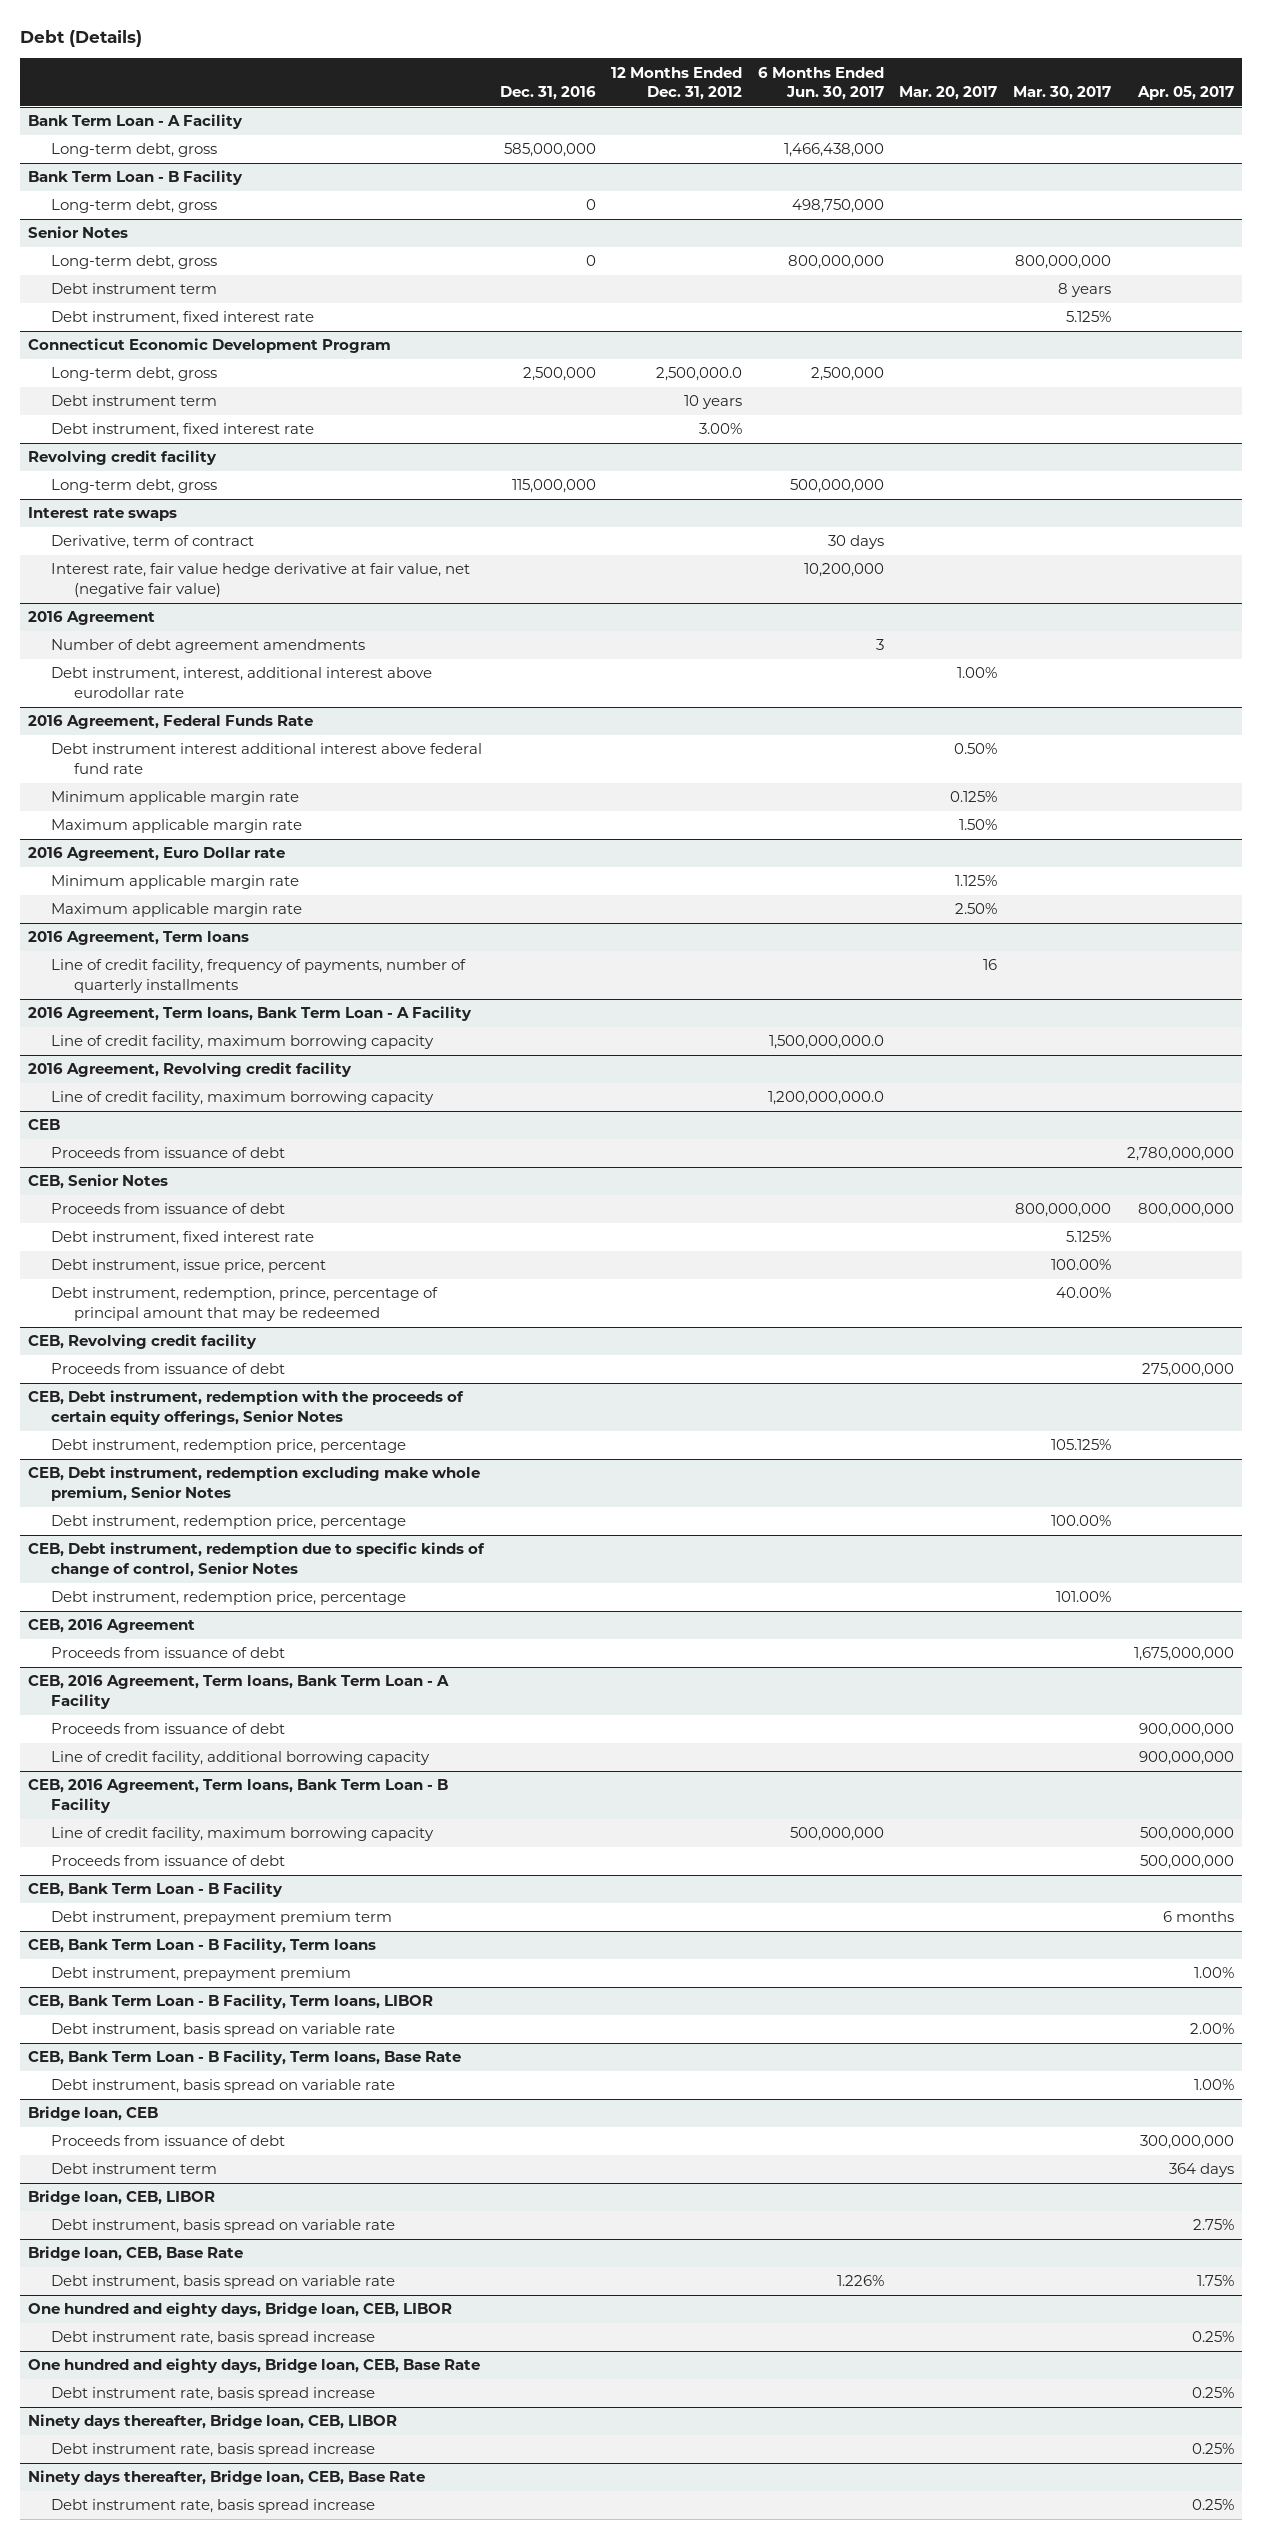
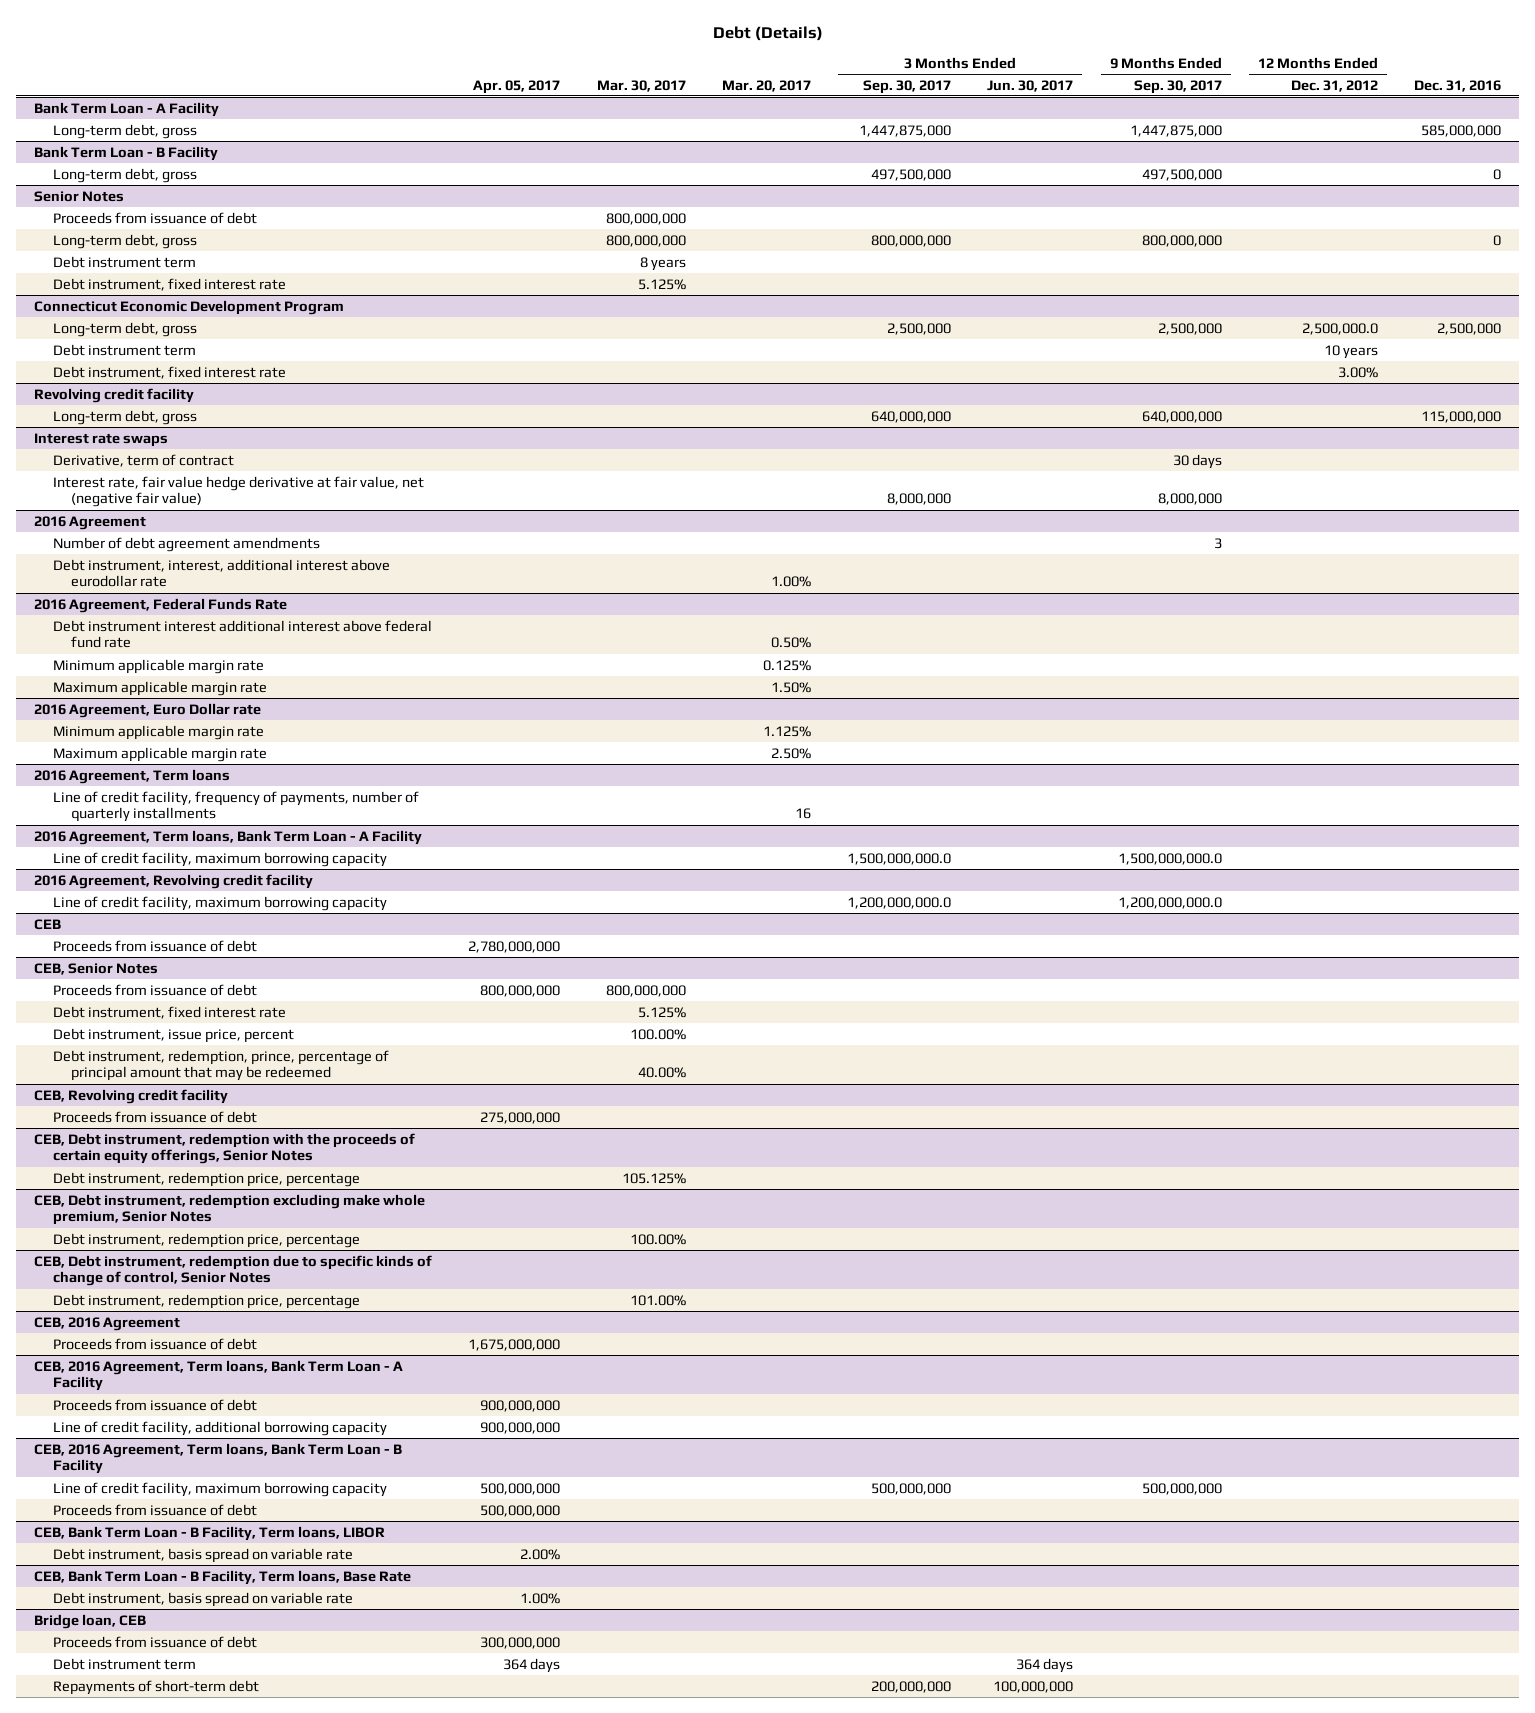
- | Dec. 31, 2016 | 12 Months Ended Dec. 31, 2012 | 6 Months Ended Jun. 30, 2017 | Mar. 20, 2017 | Mar. 30, 2017 | Apr. 05, 2017
+ | Apr. 05, 2017 | Mar. 30, 2017 | Mar. 20, 2017 | 3 Months Ended Sep. 30, 2017 | 3 Months Ended Jun. 30, 2017 | 9 Months Ended Sep. 30, 2017 | 12 Months Ended Dec. 31, 2012 | Dec. 31, 2016
@ Senior Notes
+ Proceeds from issuance of debt | | 800,000,000 | | | | | |
- CEB, Bank Term Loan - B Facility
- Debt instrument, prepayment premium term | | | | | | 6 months
- CEB, Bank Term Loan - B Facility, Term loans
- Debt instrument, prepayment premium | | | | | | 1.00%
- Bridge loan, CEB, LIBOR
- Debt instrument, basis spread on variable rate | | | | | | 2.75%
- Bridge loan, CEB, Base Rate
- Debt instrument, basis spread on variable rate | | | 1.226% | | | 1.75%
- One hundred and eighty days, Bridge loan, CEB, LIBOR
- Debt instrument rate, basis spread increase | | | | | | 0.25%
- One hundred and eighty days, Bridge loan, CEB, Base Rate
- Debt instrument rate, basis spread increase | | | | | | 0.25%
- Ninety days thereafter, Bridge loan, CEB, LIBOR
- Debt instrument rate, basis spread increase | | | | | | 0.25%
- Ninety days thereafter, Bridge loan, CEB, Base Rate
- Debt instrument rate, basis spread increase | | | | | | 0.25%
@ Bridge loan, CEB
+ Repayments of short-term debt | | | | 200,000,000 | 100,000,000 | | |

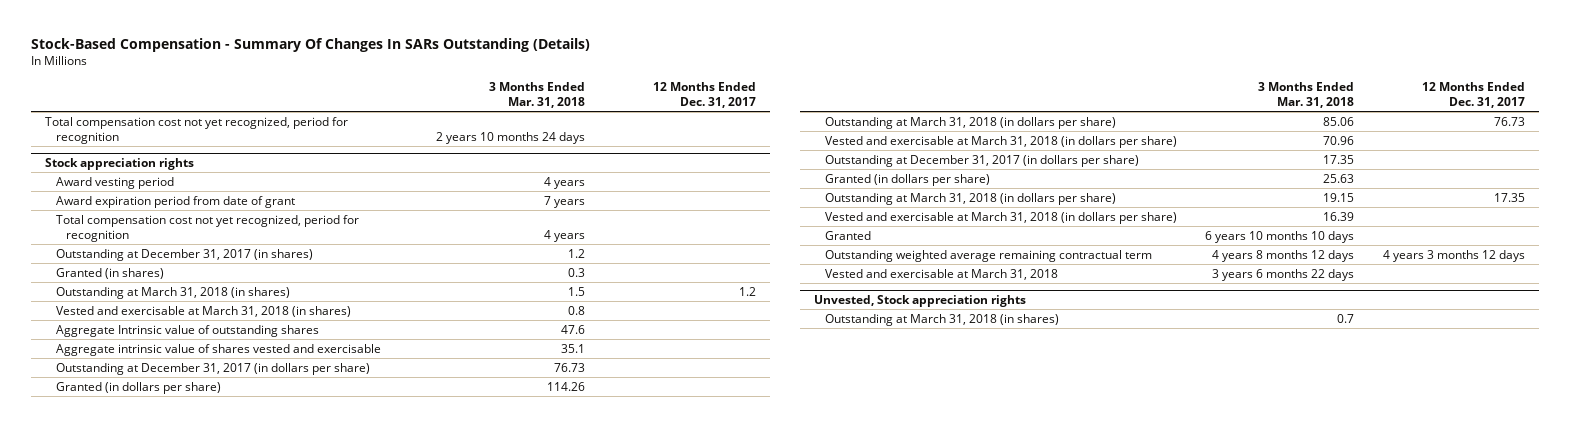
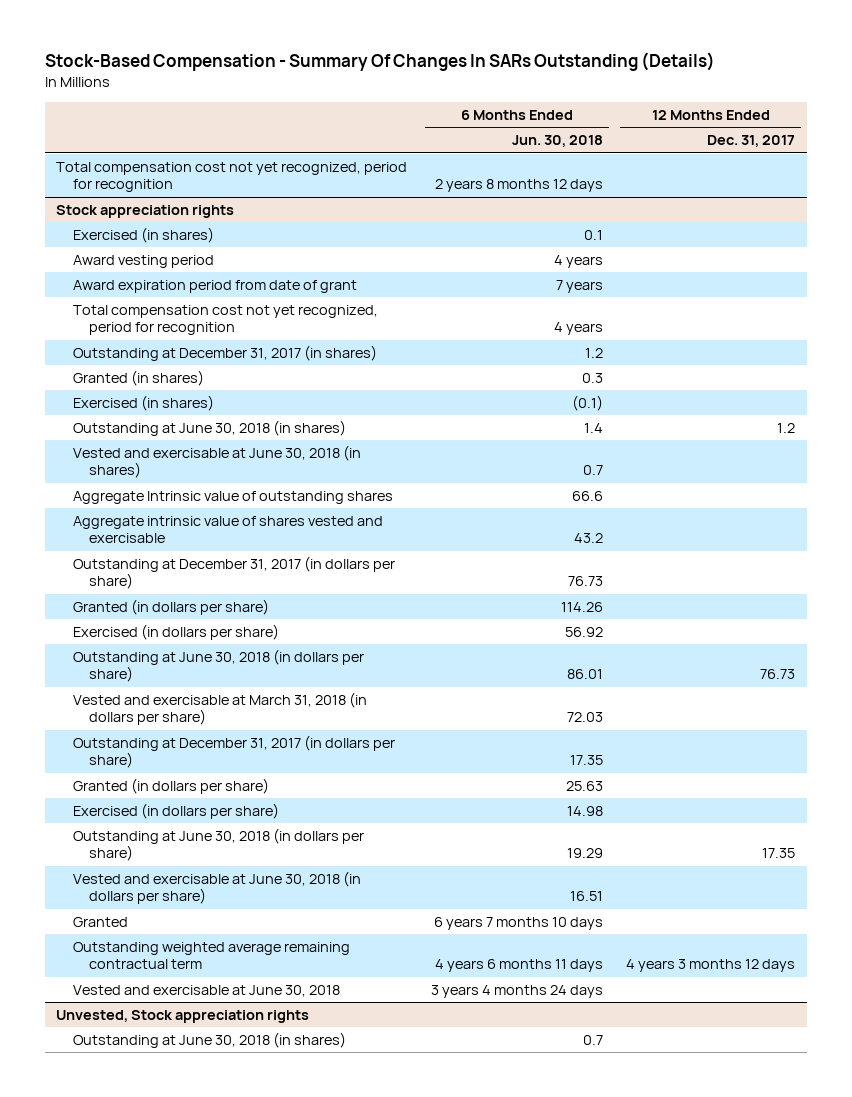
- | 3 Months Ended Mar. 31, 2018 | 12 Months Ended Dec. 31, 2017
+ | 6 Months Ended Jun. 30, 2018 | 12 Months Ended Dec. 31, 2017
@ Stock appreciation rights
+ Exercised (in shares) | 0.1 |
- Outstanding at March 31, 2018 (in shares) | 1.5 | 1.2
- Vested and exercisable at March 31, 2018 (in shares) | 0.8 |
+ Exercised (in shares) | (0.1) |
+ Outstanding at June 30, 2018 (in shares) | 1.4 | 1.2
+ Vested and exercisable at June 30, 2018 (in shares) | 0.7 |
- Outstanding at March 31, 2018 (in dollars per share) | 85.06 | 76.73
+ Exercised (in dollars per share) | 56.92 |
+ Outstanding at June 30, 2018 (in dollars per share) | 86.01 | 76.73
- Outstanding at March 31, 2018 (in dollars per share) | 19.15 | 17.35
- Vested and exercisable at March 31, 2018 (in dollars per share) | 16.39 |
+ Exercised (in dollars per share) | 14.98 |
+ Outstanding at June 30, 2018 (in dollars per share) | 19.29 | 17.35
+ Vested and exercisable at June 30, 2018 (in dollars per share) | 16.51 |
- Vested and exercisable at March 31, 2018 | 3 years 6 months 22 days |
+ Vested and exercisable at June 30, 2018 | 3 years 4 months 24 days |
@ Unvested, Stock appreciation rights
- Outstanding at March 31, 2018 (in shares) | 0.7 |
+ Outstanding at June 30, 2018 (in shares) | 0.7 |

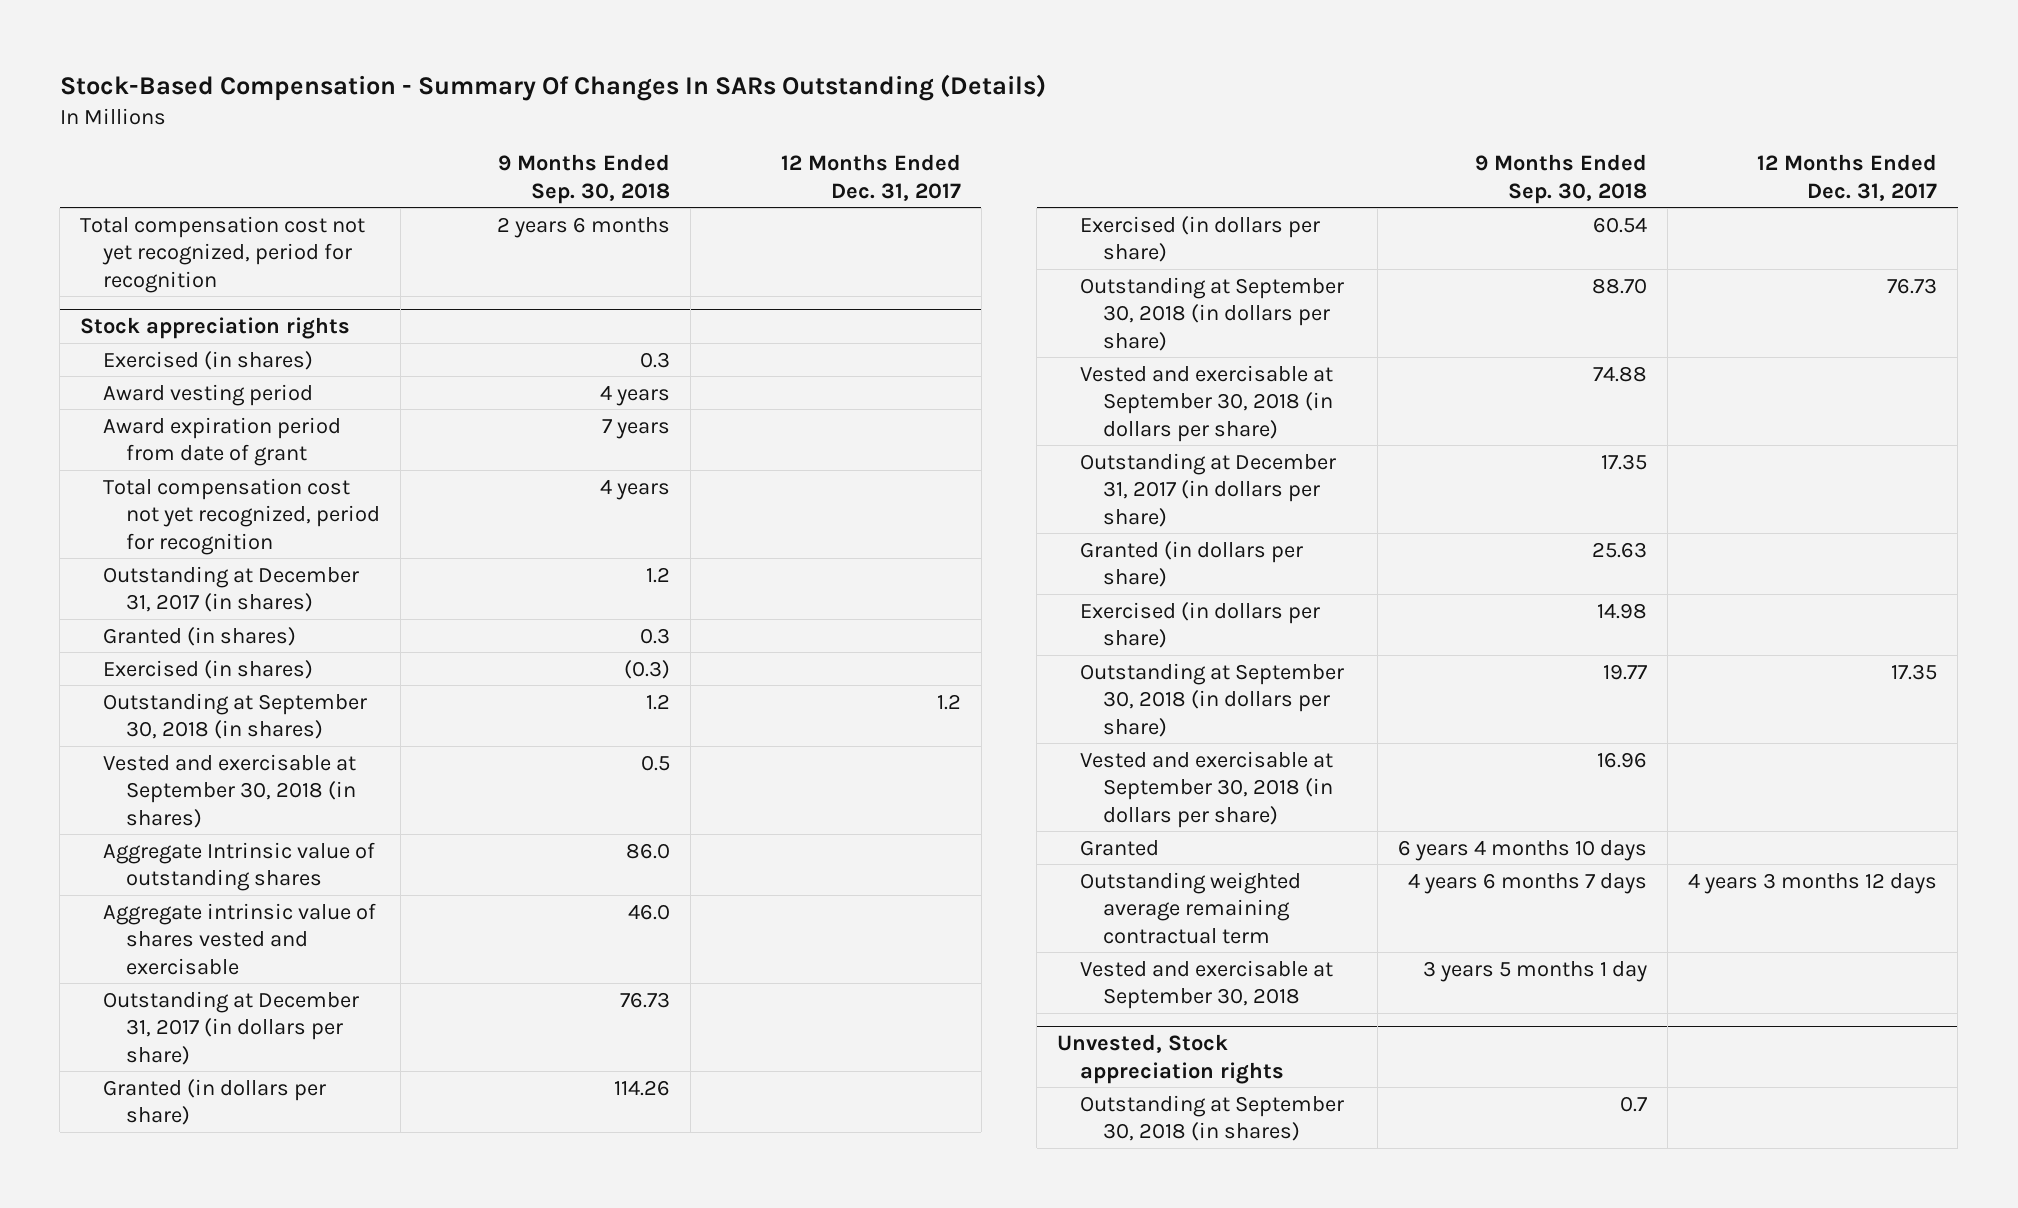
- | 6 Months Ended Jun. 30, 2018 | 12 Months Ended Dec. 31, 2017
+ | 9 Months Ended Sep. 30, 2018 | 12 Months Ended Dec. 31, 2017
@ Stock appreciation rights
- Outstanding at June 30, 2018 (in shares) | 1.4 | 1.2
- Vested and exercisable at June 30, 2018 (in shares) | 0.7 |
+ Outstanding at September 30, 2018 (in shares) | 1.2 | 1.2
+ Vested and exercisable at September 30, 2018 (in shares) | 0.5 |
- Outstanding at June 30, 2018 (in dollars per share) | 86.01 | 76.73
- Vested and exercisable at March 31, 2018 (in dollars per share) | 72.03 |
+ Outstanding at September 30, 2018 (in dollars per share) | 88.70 | 76.73
+ Vested and exercisable at September 30, 2018 (in dollars per share) | 74.88 |
- Outstanding at June 30, 2018 (in dollars per share) | 19.29 | 17.35
- Vested and exercisable at June 30, 2018 (in dollars per share) | 16.51 |
+ Outstanding at September 30, 2018 (in dollars per share) | 19.77 | 17.35
+ Vested and exercisable at September 30, 2018 (in dollars per share) | 16.96 |
- Vested and exercisable at June 30, 2018 | 3 years 4 months 24 days |
+ Vested and exercisable at September 30, 2018 | 3 years 5 months 1 day |
@ Unvested, Stock appreciation rights
- Outstanding at June 30, 2018 (in shares) | 0.7 |
+ Outstanding at September 30, 2018 (in shares) | 0.7 |

